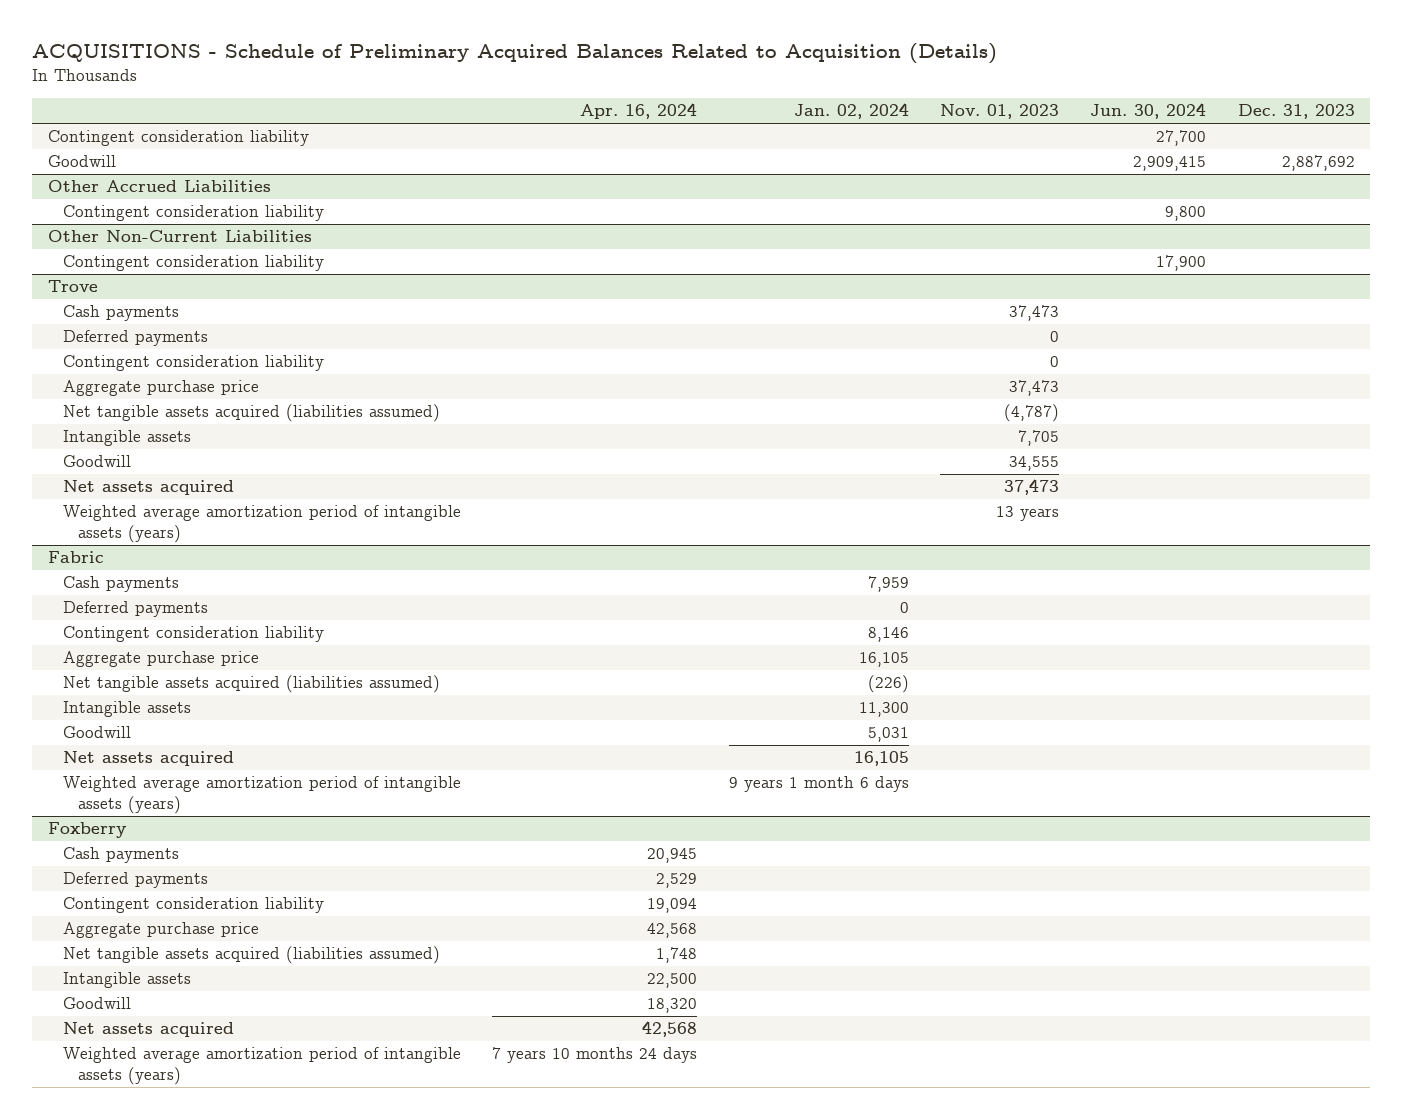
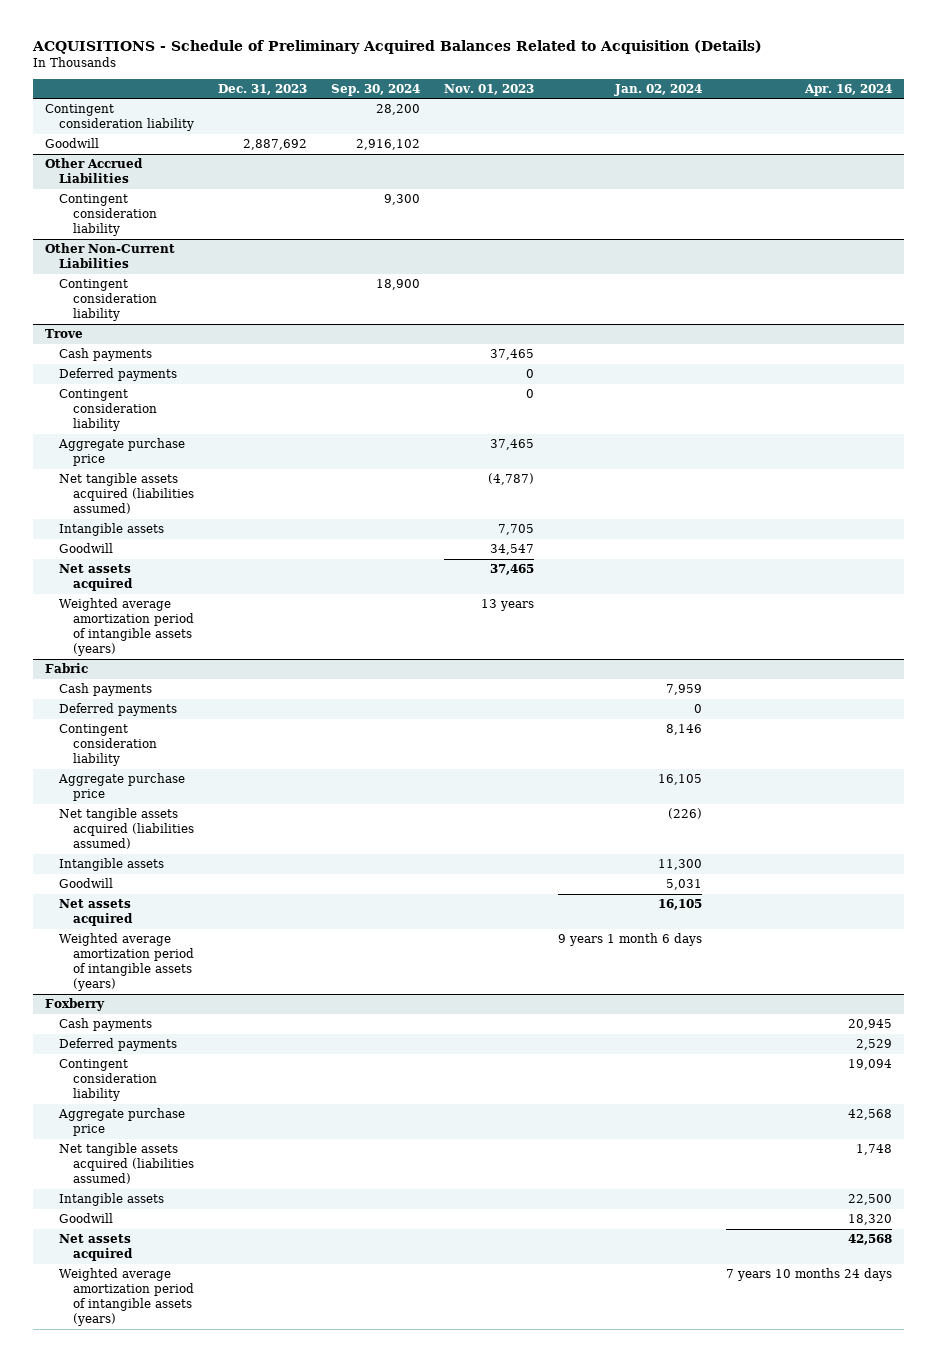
- | Apr. 16, 2024 | Jan. 02, 2024 | Nov. 01, 2023 | Jun. 30, 2024 | Dec. 31, 2023
+ | Dec. 31, 2023 | Sep. 30, 2024 | Nov. 01, 2023 | Jan. 02, 2024 | Apr. 16, 2024
@ Trove
- Cash payments | | | 37,473 | |
+ Cash payments | | | 37,465 | |
- Aggregate purchase price | | | 37,473 | |
+ Aggregate purchase price | | | 37,465 | |
- Goodwill | | | 34,555 | |
- Net assets acquired | | | 37,473 | |
+ Goodwill | | | 34,547 | |
+ Net assets acquired | | | 37,465 | |

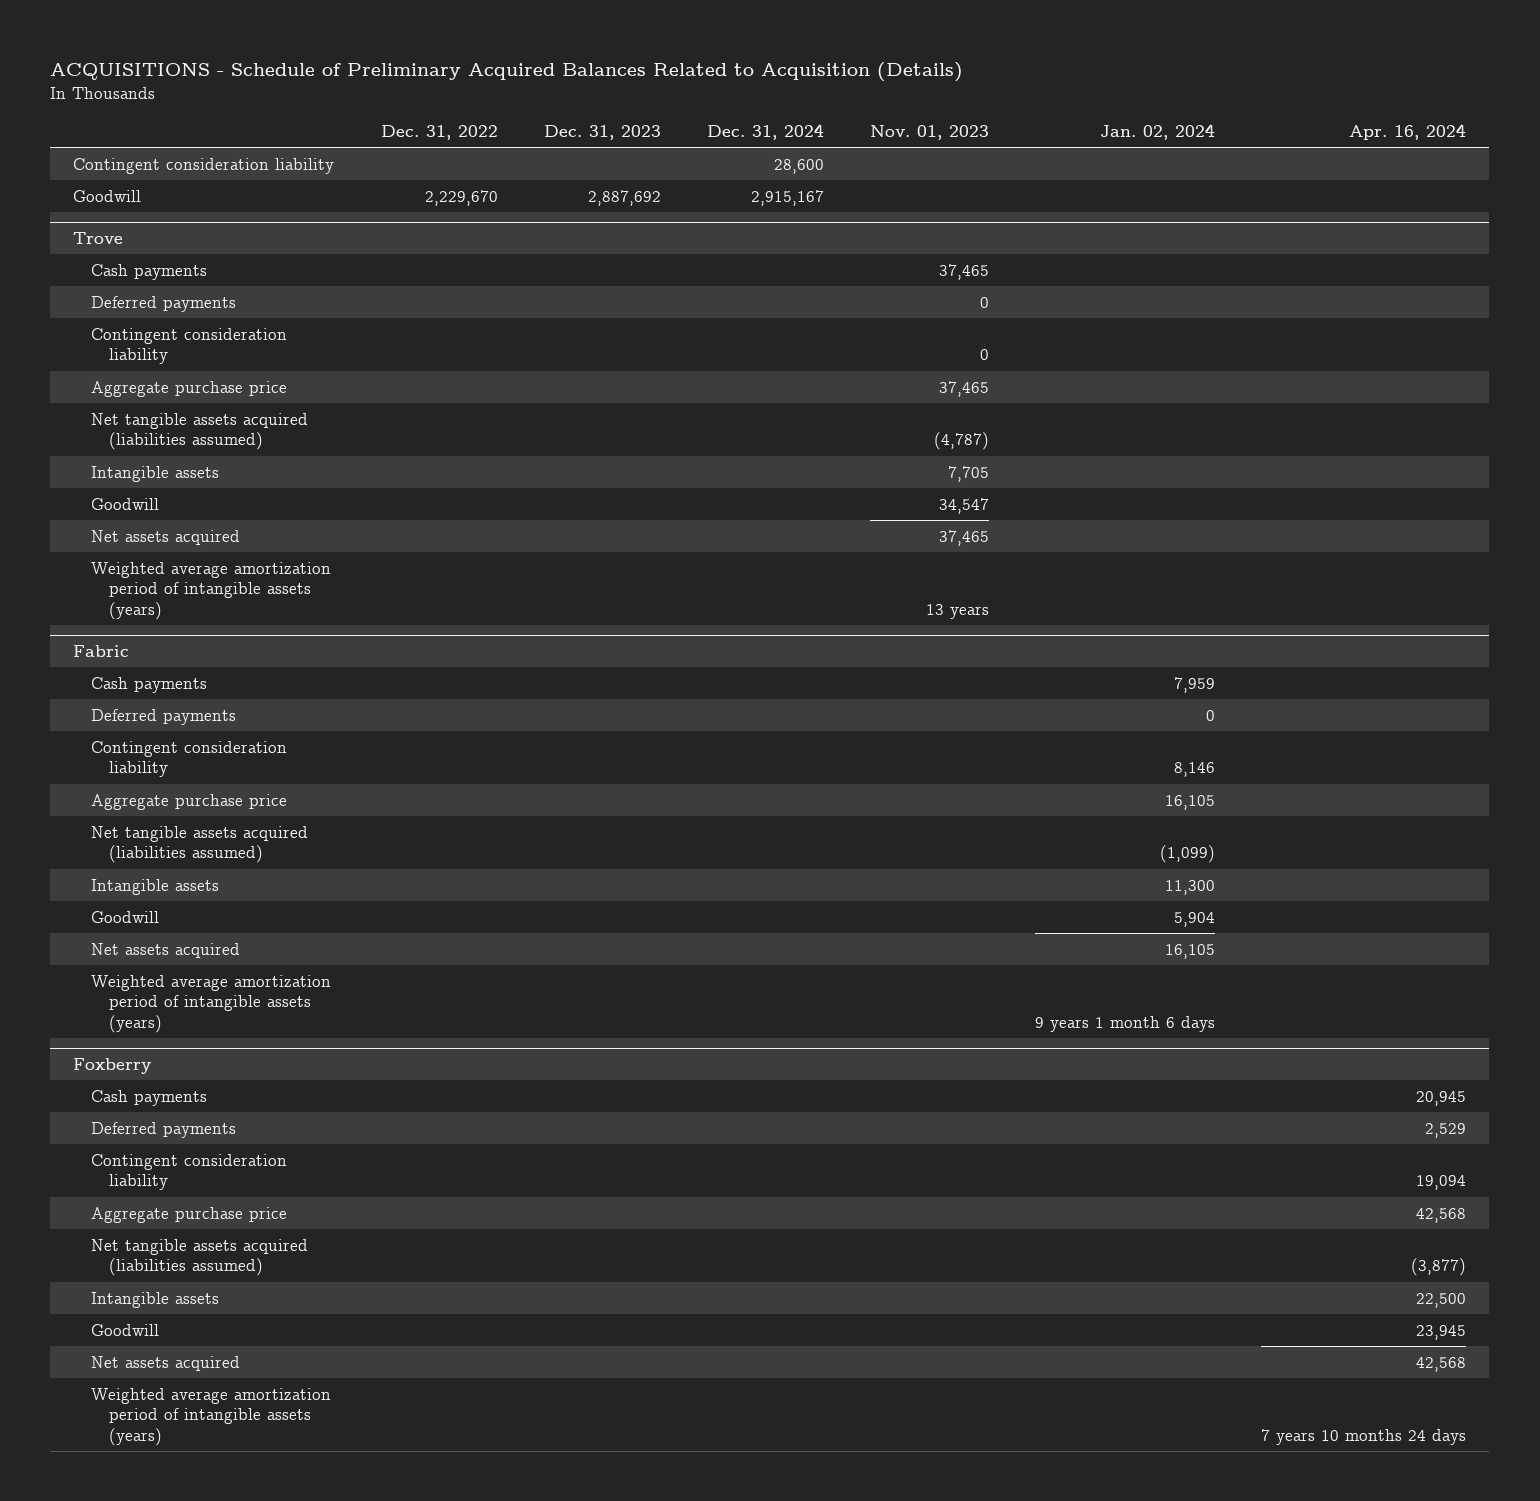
- | Dec. 31, 2023 | Sep. 30, 2024 | Nov. 01, 2023 | Jan. 02, 2024 | Apr. 16, 2024
+ | Dec. 31, 2022 | Dec. 31, 2023 | Dec. 31, 2024 | Nov. 01, 2023 | Jan. 02, 2024 | Apr. 16, 2024
- Other Accrued Liabilities
- Contingent consideration liability | | 9,300 | | |
- Other Non-Current Liabilities
- Contingent consideration liability | | 18,900 | | |
@ Fabric
- Net tangible assets acquired (liabilities assumed) | | | | (226) |
+ Net tangible assets acquired (liabilities assumed) | | | | | (1,099) |
- Goodwill | | | | 5,031 |
+ Goodwill | | | | | 5,904 |
@ Foxberry
- Net tangible assets acquired (liabilities assumed) | | | | | 1,748
+ Net tangible assets acquired (liabilities assumed) | | | | | | (3,877)
- Goodwill | | | | | 18,320
+ Goodwill | | | | | | 23,945

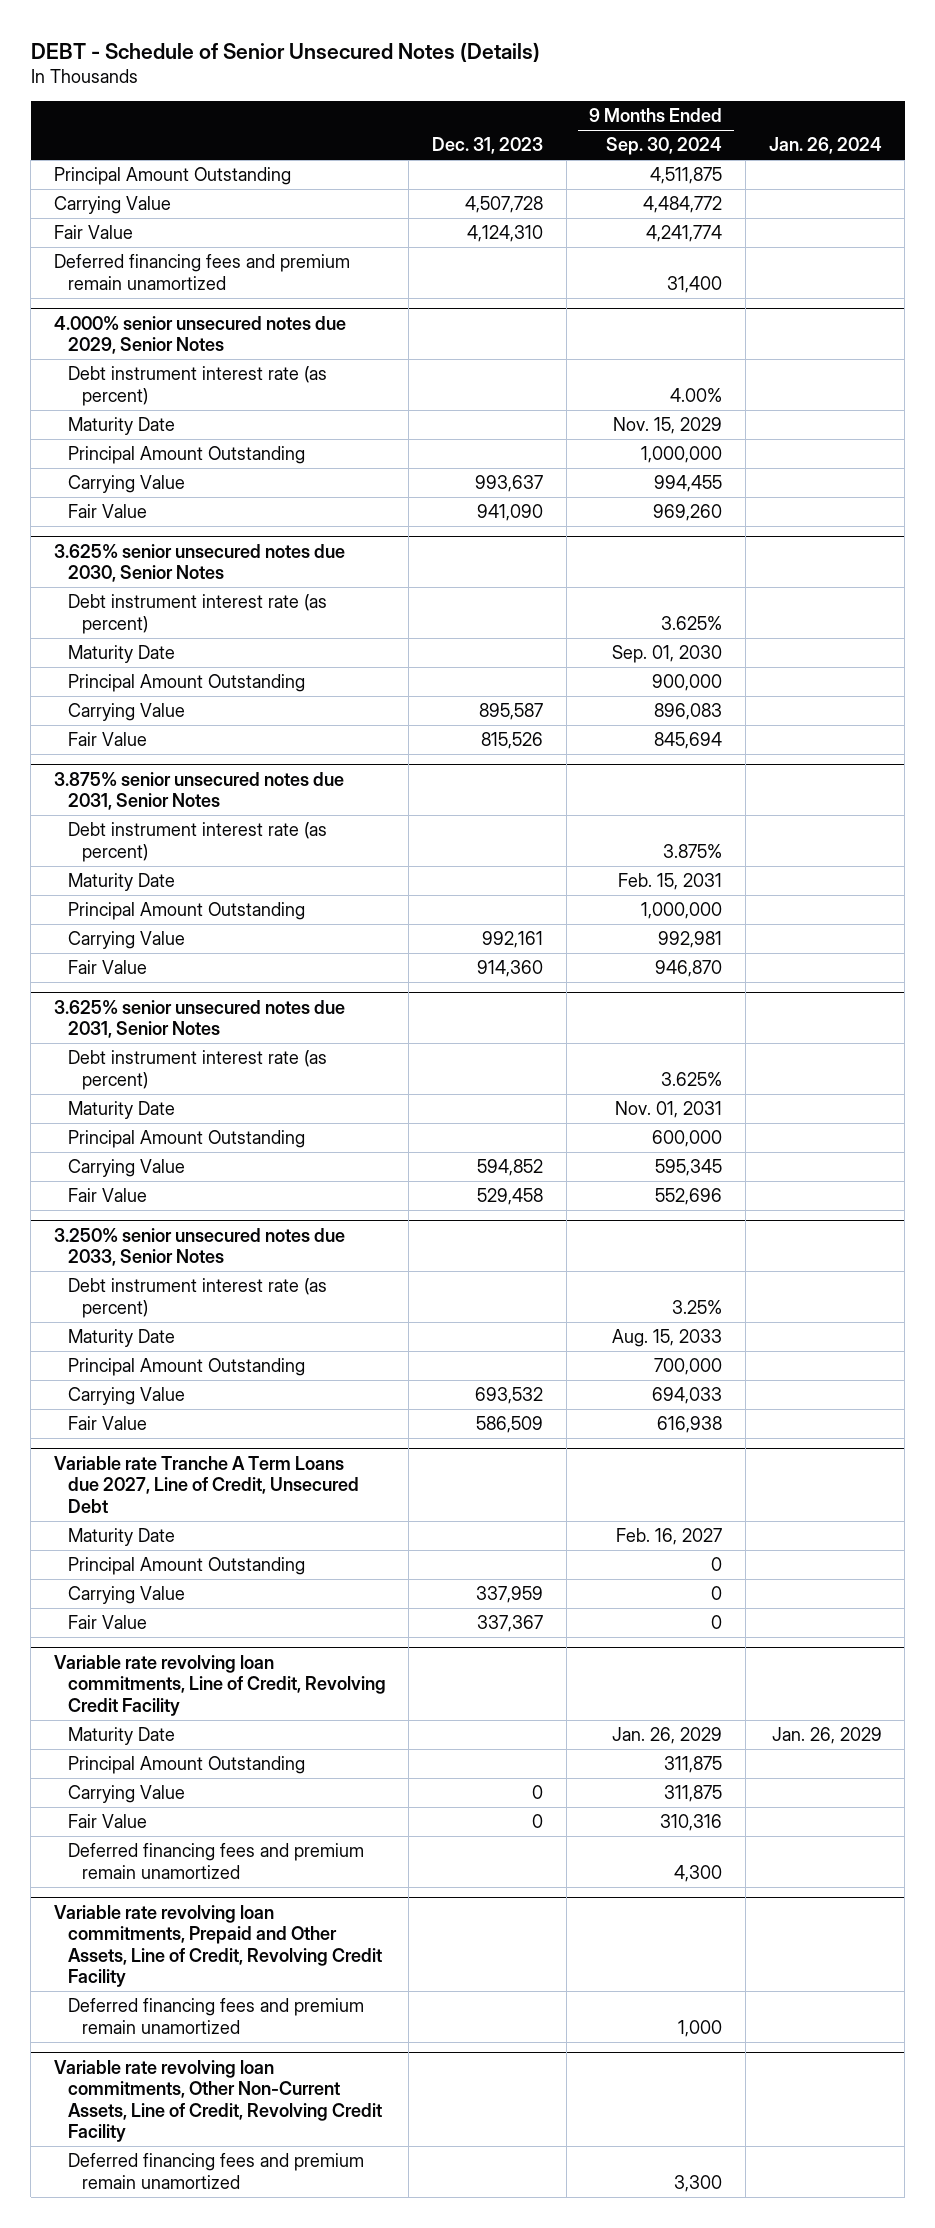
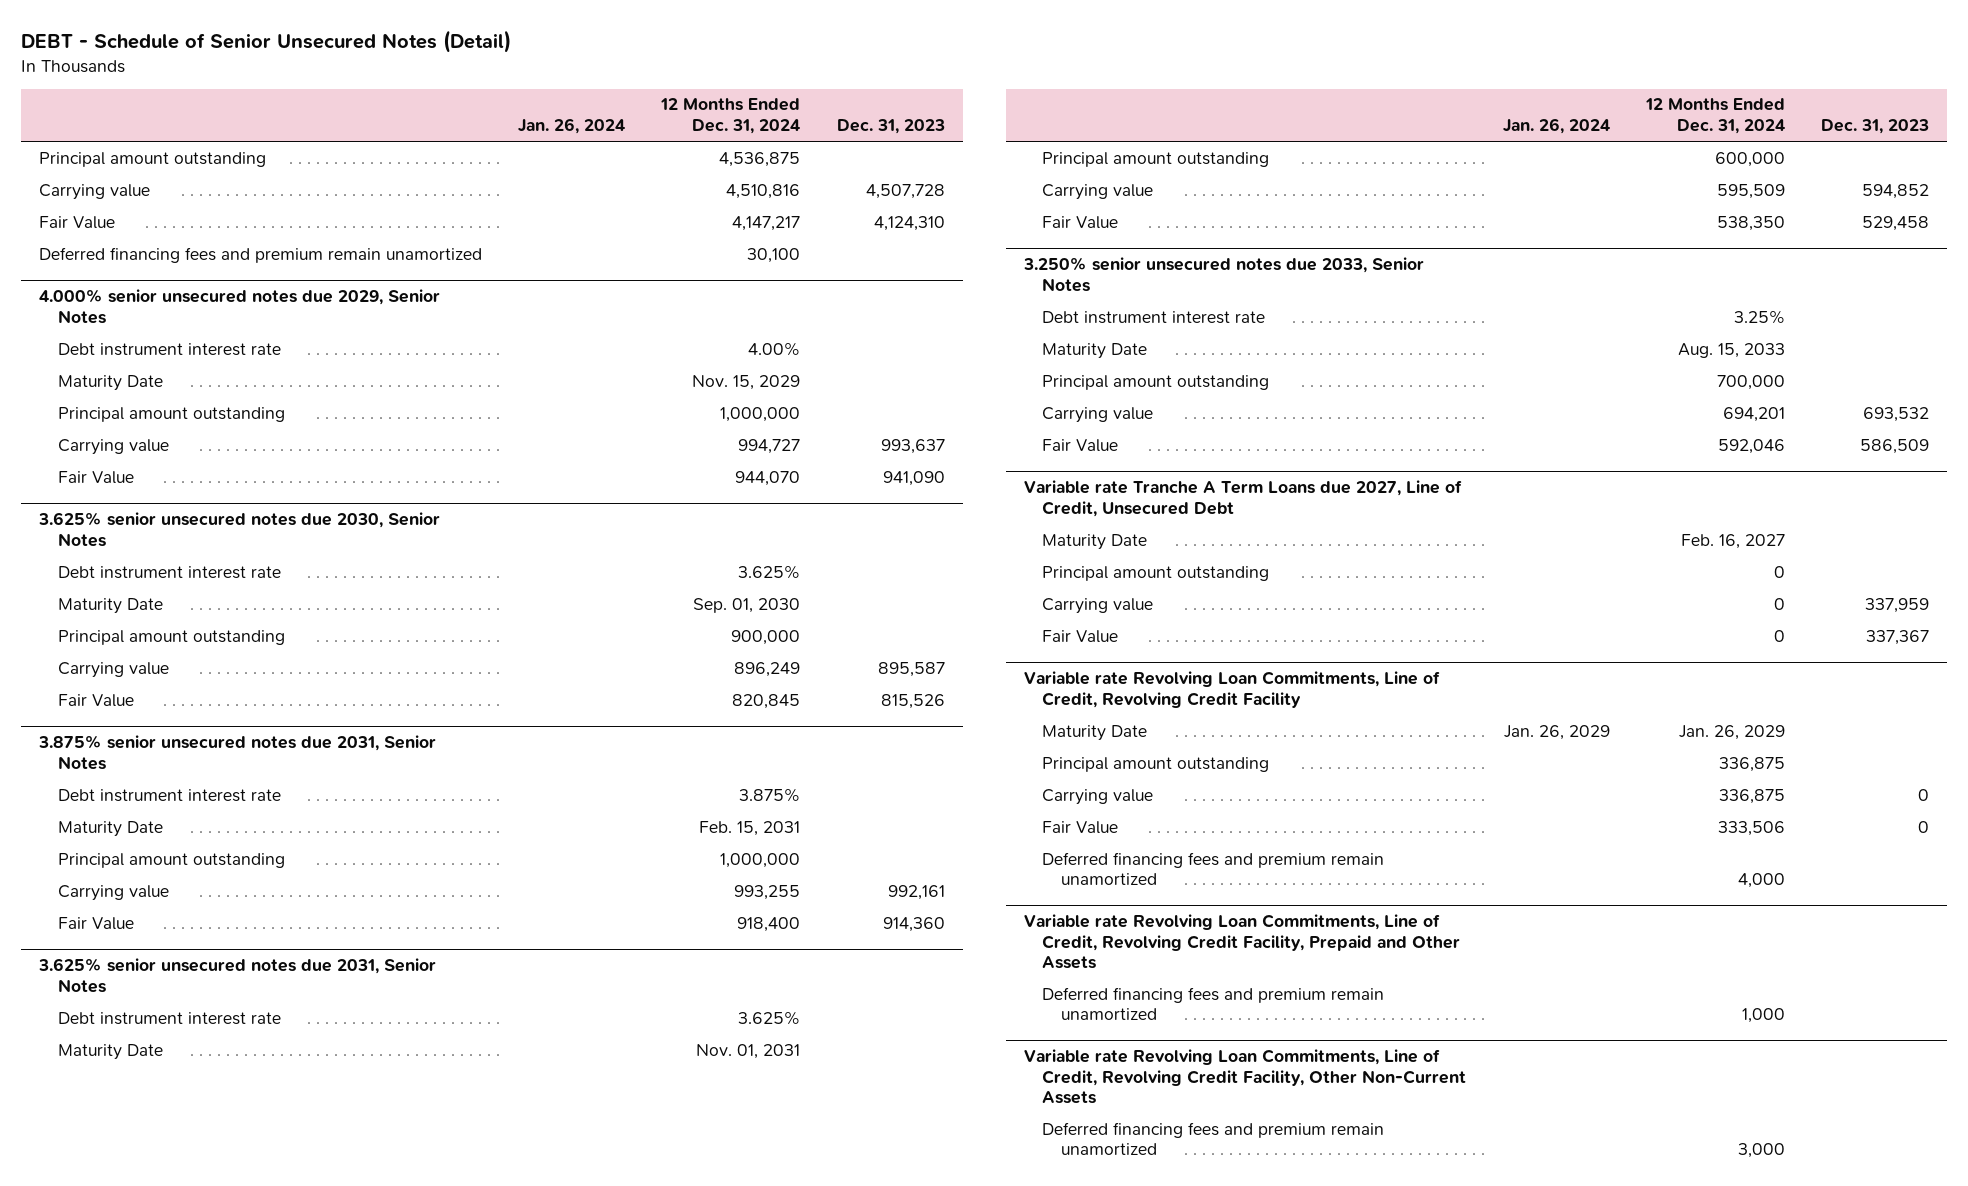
- DEBT - Schedule of Senior Unsecured Notes (Details)
+ DEBT - Schedule of Senior Unsecured Notes (Detail)
- | Dec. 31, 2023 | 9 Months Ended Sep. 30, 2024 | Jan. 26, 2024
+ | Jan. 26, 2024 | 12 Months Ended Dec. 31, 2024 | Dec. 31, 2023
- Principal Amount Outstanding | | 4,511,875 |
- Carrying Value | 4,507,728 | 4,484,772 |
+ Principal amount outstanding | | 4,536,875 |
+ Carrying value | | 4,510,816 | 4,507,728
@ 4.000% senior unsecured notes due 2029, Senior Notes
- Debt instrument interest rate (as percent) | | 4.00% |
+ Debt instrument interest rate | | 4.00% |
- Principal Amount Outstanding | | 1,000,000 |
- Carrying Value | 993,637 | 994,455 |
+ Principal amount outstanding | | 1,000,000 |
+ Carrying value | | 994,727 | 993,637
@ 3.625% senior unsecured notes due 2030, Senior Notes
- Debt instrument interest rate (as percent) | | 3.625% |
+ Debt instrument interest rate | | 3.625% |
- Principal Amount Outstanding | | 900,000 |
- Carrying Value | 895,587 | 896,083 |
+ Principal amount outstanding | | 900,000 |
+ Carrying value | | 896,249 | 895,587
@ 3.875% senior unsecured notes due 2031, Senior Notes
- Debt instrument interest rate (as percent) | | 3.875% |
+ Debt instrument interest rate | | 3.875% |
- Principal Amount Outstanding | | 1,000,000 |
- Carrying Value | 992,161 | 992,981 |
+ Principal amount outstanding | | 1,000,000 |
+ Carrying value | | 993,255 | 992,161
@ 3.625% senior unsecured notes due 2031, Senior Notes
- Debt instrument interest rate (as percent) | | 3.625% |
+ Debt instrument interest rate | | 3.625% |
- Principal Amount Outstanding | | 600,000 |
- Carrying Value | 594,852 | 595,345 |
+ Principal amount outstanding | | 600,000 |
+ Carrying value | | 595,509 | 594,852
@ 3.250% senior unsecured notes due 2033, Senior Notes
- Debt instrument interest rate (as percent) | | 3.25% |
+ Debt instrument interest rate | | 3.25% |
- Principal Amount Outstanding | | 700,000 |
- Carrying Value | 693,532 | 694,033 |
+ Principal amount outstanding | | 700,000 |
+ Carrying value | | 694,201 | 693,532
@ Variable rate Tranche A Term Loans due 2027, Line of Credit, Unsecured Debt
- Principal Amount Outstanding | | 0 |
- Carrying Value | 337,959 | 0 |
+ Principal amount outstanding | | 0 |
+ Carrying value | | 0 | 337,959
- Variable rate revolving loan commitments, Line of Credit, Revolving Credit Facility
+ Variable rate Revolving Loan Commitments, Line of Credit, Revolving Credit Facility
- Principal Amount Outstanding | | 311,875 |
- Carrying Value | 0 | 311,875 |
+ Principal amount outstanding | | 336,875 |
+ Carrying value | | 336,875 | 0
- Variable rate revolving loan commitments, Prepaid and Other Assets, Line of Credit, Revolving Credit Facility
+ Variable rate Revolving Loan Commitments, Line of Credit, Revolving Credit Facility, Prepaid and Other Assets
- Variable rate revolving loan commitments, Other Non-Current Assets, Line of Credit, Revolving Credit Facility
+ Variable rate Revolving Loan Commitments, Line of Credit, Revolving Credit Facility, Other Non-Current Assets

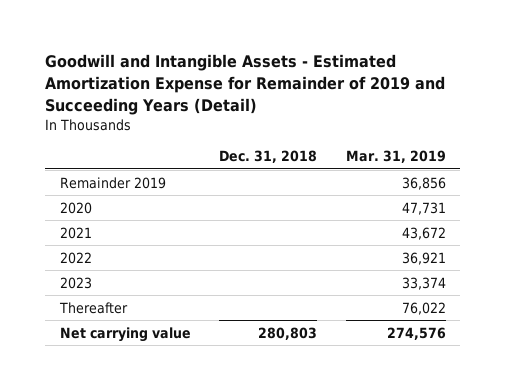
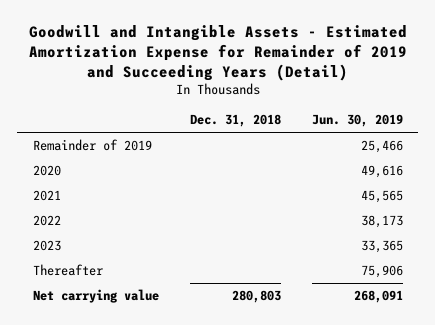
- | Dec. 31, 2018 | Mar. 31, 2019
+ | Dec. 31, 2018 | Jun. 30, 2019
- Remainder 2019 | | 36,856
+ Remainder of 2019 | | 25,466

